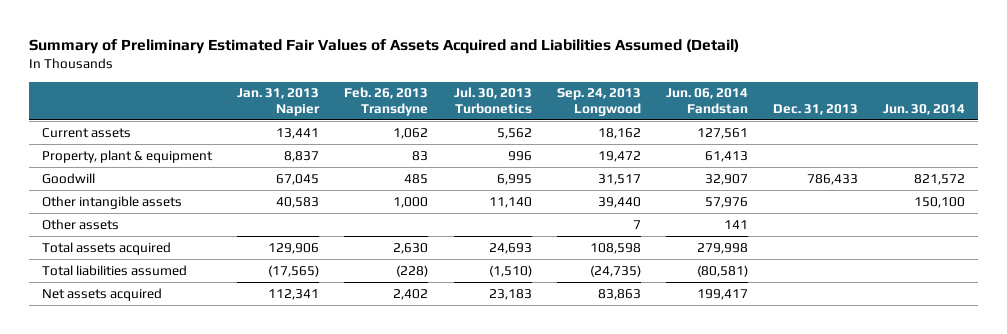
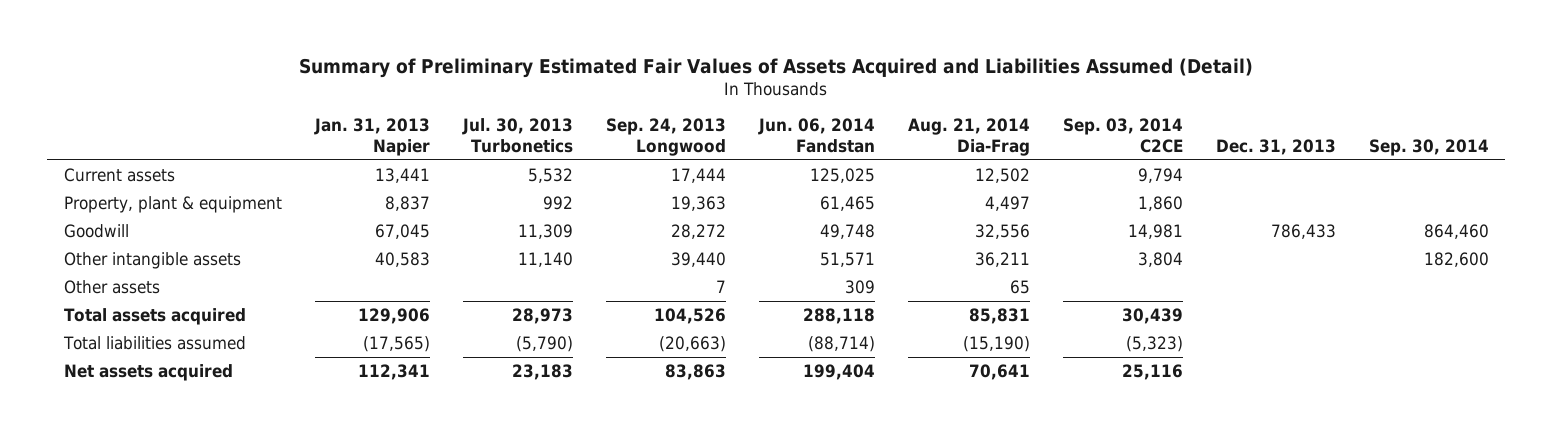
- | Jan. 31, 2013 Napier | Feb. 26, 2013 Transdyne | Jul. 30, 2013 Turbonetics | Sep. 24, 2013 Longwood | Jun. 06, 2014 Fandstan | Dec. 31, 2013 | Jun. 30, 2014
+ | Jan. 31, 2013 Napier | Jul. 30, 2013 Turbonetics | Sep. 24, 2013 Longwood | Jun. 06, 2014 Fandstan | Aug. 21, 2014 Dia-Frag | Sep. 03, 2014 C2CE | Dec. 31, 2013 | Sep. 30, 2014
- Current assets | 13,441 | 1,062 | 5,562 | 18,162 | 127,561 | |
- Property, plant & equipment | 8,837 | 83 | 996 | 19,472 | 61,413 | |
- Goodwill | 67,045 | 485 | 6,995 | 31,517 | 32,907 | 786,433 | 821,572
- Other intangible assets | 40,583 | 1,000 | 11,140 | 39,440 | 57,976 | | 150,100
- Other assets | | | | 7 | 141 | |
- Total assets acquired | 129,906 | 2,630 | 24,693 | 108,598 | 279,998 | |
- Total liabilities assumed | (17,565) | (228) | (1,510) | (24,735) | (80,581) | |
- Net assets acquired | 112,341 | 2,402 | 23,183 | 83,863 | 199,417 | |
+ Current assets | 13,441 | 5,532 | 17,444 | 125,025 | 12,502 | 9,794 | |
+ Property, plant & equipment | 8,837 | 992 | 19,363 | 61,465 | 4,497 | 1,860 | |
+ Goodwill | 67,045 | 11,309 | 28,272 | 49,748 | 32,556 | 14,981 | 786,433 | 864,460
+ Other intangible assets | 40,583 | 11,140 | 39,440 | 51,571 | 36,211 | 3,804 | | 182,600
+ Other assets | | | 7 | 309 | 65 | | |
+ Total assets acquired | 129,906 | 28,973 | 104,526 | 288,118 | 85,831 | 30,439 | |
+ Total liabilities assumed | (17,565) | (5,790) | (20,663) | (88,714) | (15,190) | (5,323) | |
+ Net assets acquired | 112,341 | 23,183 | 83,863 | 199,404 | 70,641 | 25,116 | |

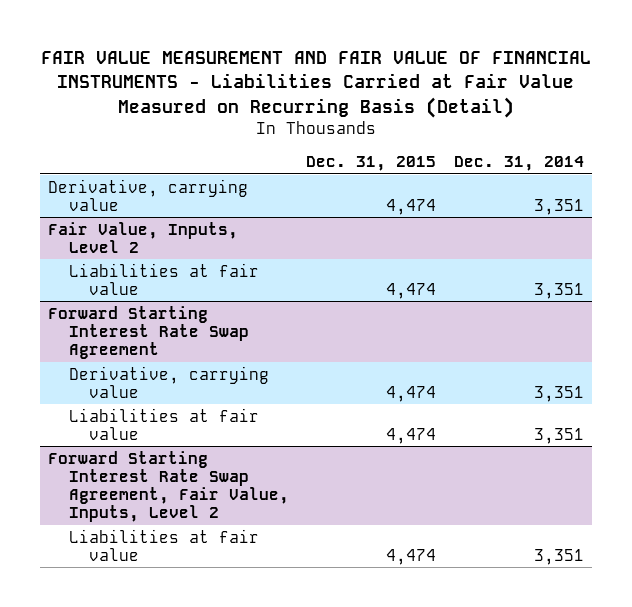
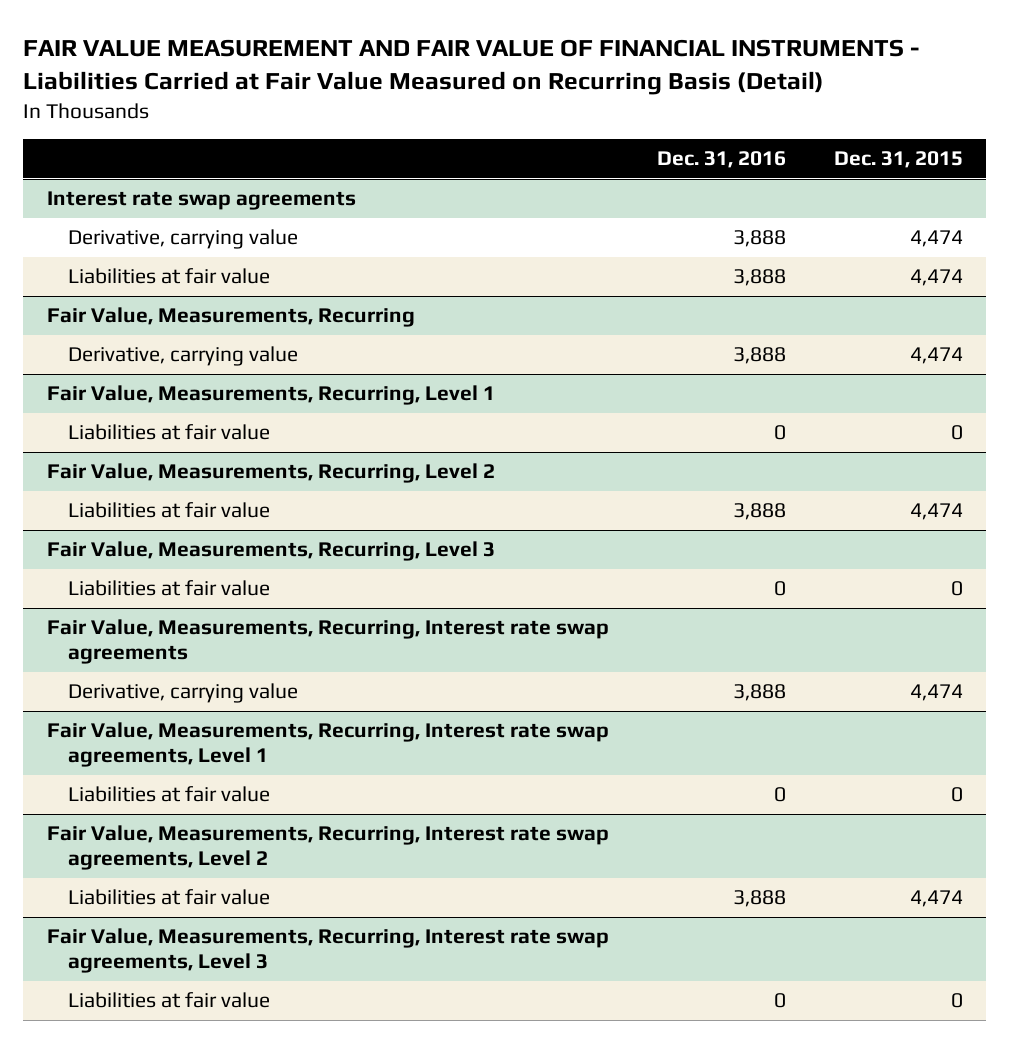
- | Dec. 31, 2015 | Dec. 31, 2014
+ | Dec. 31, 2016 | Dec. 31, 2015
+ Interest rate swap agreements
- Fair Value, Inputs, Level 2
- Forward Starting Interest Rate Swap Agreement
+ Fair Value, Measurements, Recurring
+ Fair Value, Measurements, Recurring, Level 1
+ Liabilities at fair value | 0 | 0
+ Fair Value, Measurements, Recurring, Level 2
- Forward Starting Interest Rate Swap Agreement, Fair Value, Inputs, Level 2
+ Fair Value, Measurements, Recurring, Level 3
+ Liabilities at fair value | 0 | 0
+ Fair Value, Measurements, Recurring, Interest rate swap agreements
+ Derivative, carrying value | 3,888 | 4,474
+ Fair Value, Measurements, Recurring, Interest rate swap agreements, Level 1
+ Liabilities at fair value | 0 | 0
+ Fair Value, Measurements, Recurring, Interest rate swap agreements, Level 2
+ Fair Value, Measurements, Recurring, Interest rate swap agreements, Level 3
+ Liabilities at fair value | 0 | 0

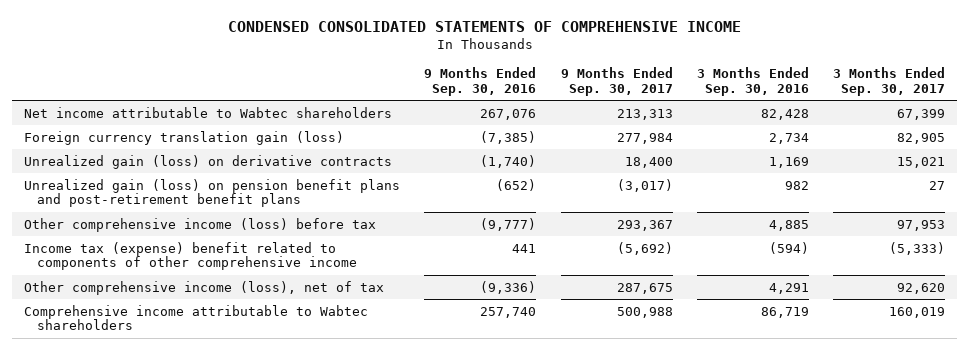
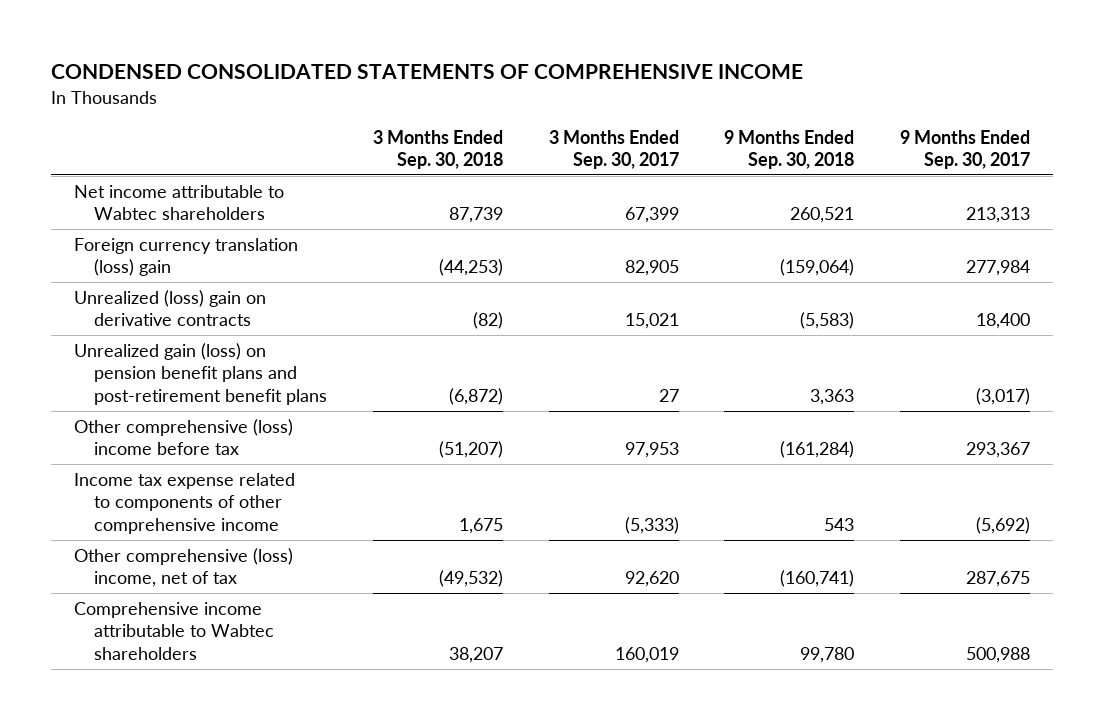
- | 9 Months Ended Sep. 30, 2016 | 9 Months Ended Sep. 30, 2017 | 3 Months Ended Sep. 30, 2016 | 3 Months Ended Sep. 30, 2017
+ | 3 Months Ended Sep. 30, 2018 | 3 Months Ended Sep. 30, 2017 | 9 Months Ended Sep. 30, 2018 | 9 Months Ended Sep. 30, 2017
- Foreign currency translation gain (loss) | (7,385) | 277,984 | 2,734 | 82,905
- Unrealized gain (loss) on derivative contracts | (1,740) | 18,400 | 1,169 | 15,021
+ Foreign currency translation (loss) gain | (44,253) | 82,905 | (159,064) | 277,984
+ Unrealized (loss) gain on derivative contracts | (82) | 15,021 | (5,583) | 18,400
- Other comprehensive income (loss) before tax | (9,777) | 293,367 | 4,885 | 97,953
- Income tax (expense) benefit related to components of other comprehensive income | 441 | (5,692) | (594) | (5,333)
- Other comprehensive income (loss), net of tax | (9,336) | 287,675 | 4,291 | 92,620
+ Other comprehensive (loss) income before tax | (51,207) | 97,953 | (161,284) | 293,367
+ Income tax expense related to components of other comprehensive income | 1,675 | (5,333) | 543 | (5,692)
+ Other comprehensive (loss) income, net of tax | (49,532) | 92,620 | (160,741) | 287,675

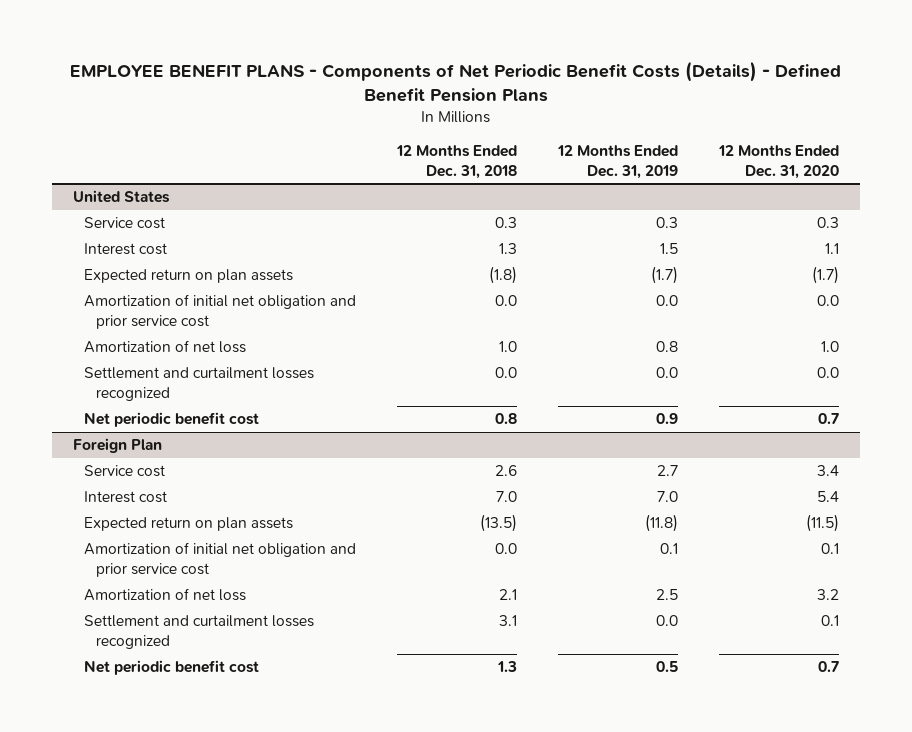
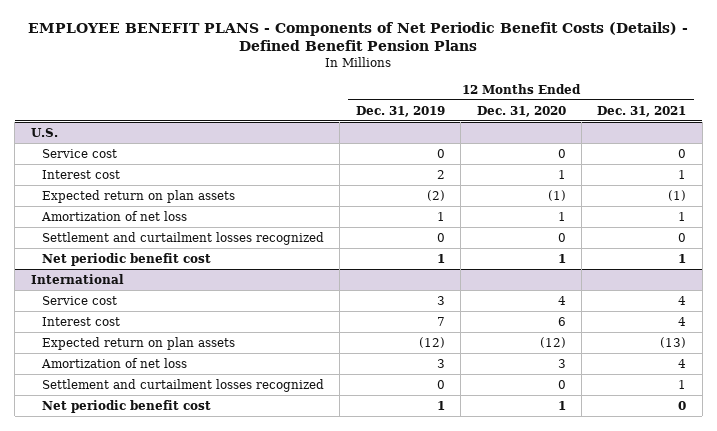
- | 12 Months Ended Dec. 31, 2018 | 12 Months Ended Dec. 31, 2019 | 12 Months Ended Dec. 31, 2020
+ | 12 Months Ended Dec. 31, 2019 | 12 Months Ended Dec. 31, 2020 | 12 Months Ended Dec. 31, 2021
- United States
- Service cost | 0.3 | 0.3 | 0.3
- Interest cost | 1.3 | 1.5 | 1.1
- Expected return on plan assets | (1.8) | (1.7) | (1.7)
- Amortization of initial net obligation and prior service cost | 0.0 | 0.0 | 0.0
- Amortization of net loss | 1.0 | 0.8 | 1.0
- Settlement and curtailment losses recognized | 0.0 | 0.0 | 0.0
- Net periodic benefit cost | 0.8 | 0.9 | 0.7
- Foreign Plan
- Service cost | 2.6 | 2.7 | 3.4
- Interest cost | 7.0 | 7.0 | 5.4
- Expected return on plan assets | (13.5) | (11.8) | (11.5)
- Amortization of initial net obligation and prior service cost | 0.0 | 0.1 | 0.1
- Amortization of net loss | 2.1 | 2.5 | 3.2
- Settlement and curtailment losses recognized | 3.1 | 0.0 | 0.1
- Net periodic benefit cost | 1.3 | 0.5 | 0.7
+ U.S.
+ Service cost | 0 | 0 | 0
+ Interest cost | 2 | 1 | 1
+ Expected return on plan assets | (2) | (1) | (1)
+ Amortization of net loss | 1 | 1 | 1
+ Settlement and curtailment losses recognized | 0 | 0 | 0
+ Net periodic benefit cost | 1 | 1 | 1
+ International
+ Service cost | 3 | 4 | 4
+ Interest cost | 7 | 6 | 4
+ Expected return on plan assets | (12) | (12) | (13)
+ Amortization of net loss | 3 | 3 | 4
+ Settlement and curtailment losses recognized | 0 | 0 | 1
+ Net periodic benefit cost | 1 | 1 | 0

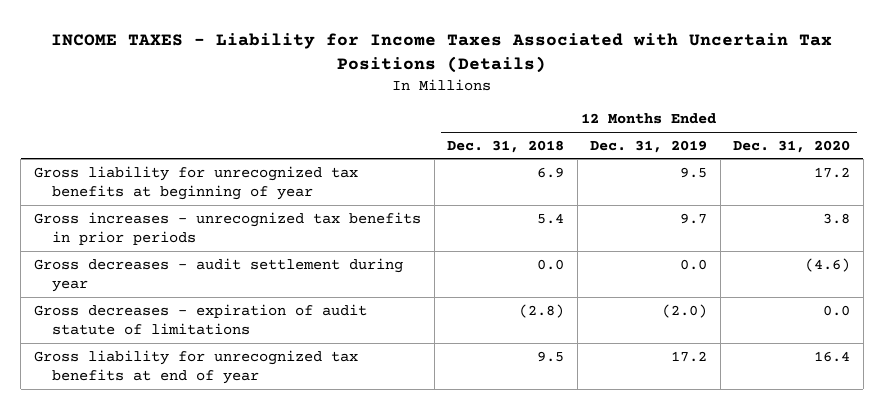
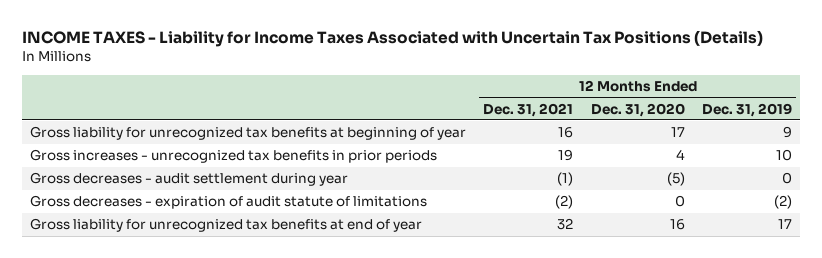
- | 12 Months Ended Dec. 31, 2018 | 12 Months Ended Dec. 31, 2019 | 12 Months Ended Dec. 31, 2020
+ | 12 Months Ended Dec. 31, 2021 | 12 Months Ended Dec. 31, 2020 | 12 Months Ended Dec. 31, 2019
- Gross liability for unrecognized tax benefits at beginning of year | 6.9 | 9.5 | 17.2
- Gross increases - unrecognized tax benefits in prior periods | 5.4 | 9.7 | 3.8
- Gross decreases - audit settlement during year | 0.0 | 0.0 | (4.6)
- Gross decreases - expiration of audit statute of limitations | (2.8) | (2.0) | 0.0
- Gross liability for unrecognized tax benefits at end of year | 9.5 | 17.2 | 16.4
+ Gross liability for unrecognized tax benefits at beginning of year | 16 | 17 | 9
+ Gross increases - unrecognized tax benefits in prior periods | 19 | 4 | 10
+ Gross decreases - audit settlement during year | (1) | (5) | 0
+ Gross decreases - expiration of audit statute of limitations | (2) | 0 | (2)
+ Gross liability for unrecognized tax benefits at end of year | 32 | 16 | 17

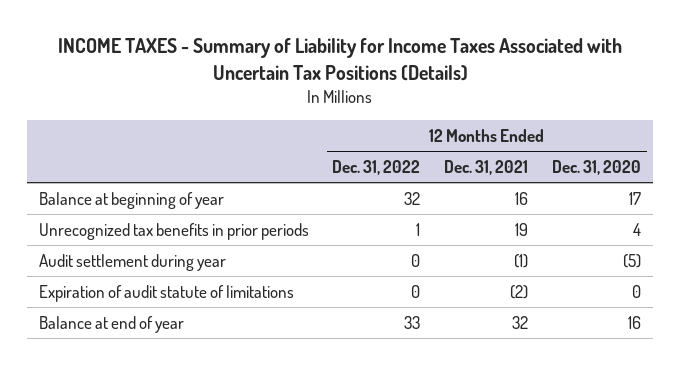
- INCOME TAXES - Liability for Income Taxes Associated with Uncertain Tax Positions (Details)
+ INCOME TAXES - Summary of Liability for Income Taxes Associated with Uncertain Tax Positions (Details)
- | 12 Months Ended Dec. 31, 2021 | 12 Months Ended Dec. 31, 2020 | 12 Months Ended Dec. 31, 2019
+ | 12 Months Ended Dec. 31, 2022 | 12 Months Ended Dec. 31, 2021 | 12 Months Ended Dec. 31, 2020
- Gross liability for unrecognized tax benefits at beginning of year | 16 | 17 | 9
- Gross increases - unrecognized tax benefits in prior periods | 19 | 4 | 10
- Gross decreases - audit settlement during year | (1) | (5) | 0
- Gross decreases - expiration of audit statute of limitations | (2) | 0 | (2)
- Gross liability for unrecognized tax benefits at end of year | 32 | 16 | 17
+ Balance at beginning of year | 32 | 16 | 17
+ Unrecognized tax benefits in prior periods | 1 | 19 | 4
+ Audit settlement during year | 0 | (1) | (5)
+ Expiration of audit statute of limitations | 0 | (2) | 0
+ Balance at end of year | 33 | 32 | 16

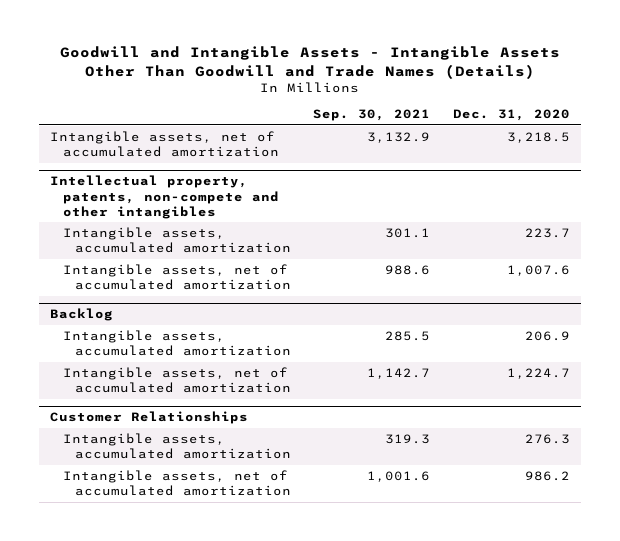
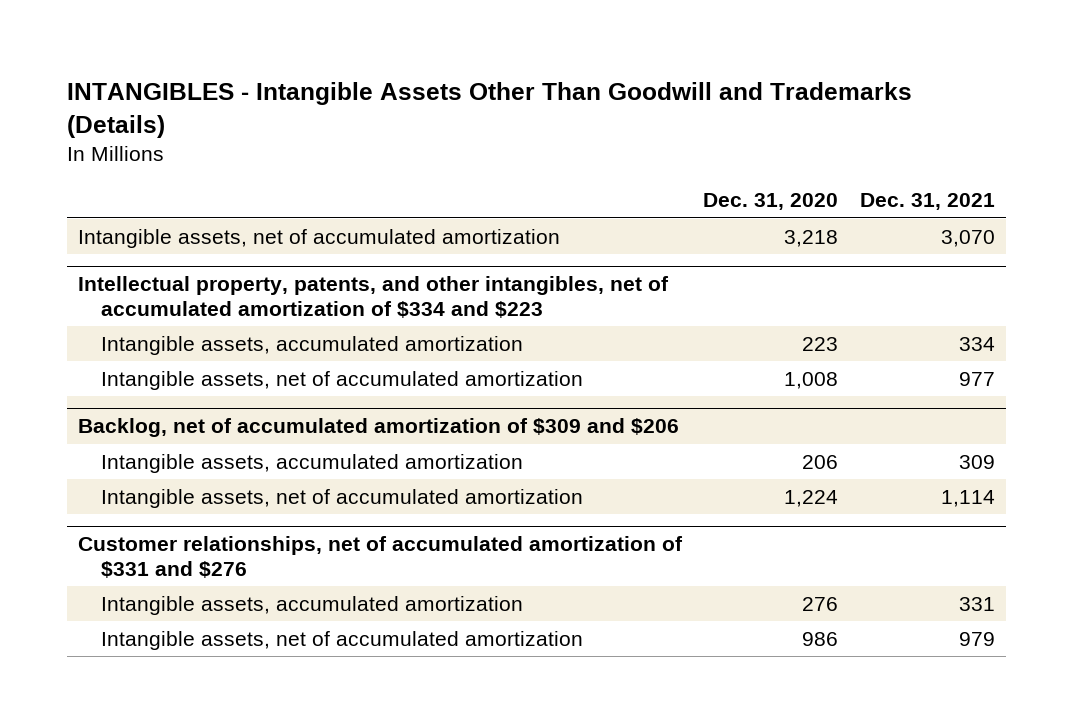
- Goodwill and Intangible Assets - Intangible Assets Other Than Goodwill and Trade Names (Details)
+ INTANGIBLES - Intangible Assets Other Than Goodwill and Trademarks (Details)
- | Sep. 30, 2021 | Dec. 31, 2020
+ | Dec. 31, 2020 | Dec. 31, 2021
- Intangible assets, net of accumulated amortization | 3,132.9 | 3,218.5
- Intellectual property, patents, non-compete and other intangibles
- Intangible assets, accumulated amortization | 301.1 | 223.7
- Intangible assets, net of accumulated amortization | 988.6 | 1,007.6
- Backlog
- Intangible assets, accumulated amortization | 285.5 | 206.9
- Intangible assets, net of accumulated amortization | 1,142.7 | 1,224.7
- Customer Relationships
- Intangible assets, accumulated amortization | 319.3 | 276.3
- Intangible assets, net of accumulated amortization | 1,001.6 | 986.2
+ Intangible assets, net of accumulated amortization | 3,218 | 3,070
+ Intellectual property, patents, and other intangibles, net of accumulated amortization of $334 and $223
+ Intangible assets, accumulated amortization | 223 | 334
+ Intangible assets, net of accumulated amortization | 1,008 | 977
+ Backlog, net of accumulated amortization of $309 and $206
+ Intangible assets, accumulated amortization | 206 | 309
+ Intangible assets, net of accumulated amortization | 1,224 | 1,114
+ Customer relationships, net of accumulated amortization of $331 and $276
+ Intangible assets, accumulated amortization | 276 | 331
+ Intangible assets, net of accumulated amortization | 986 | 979

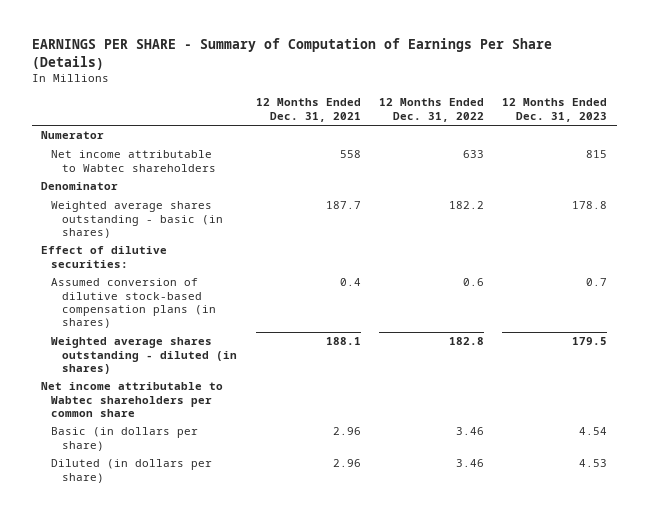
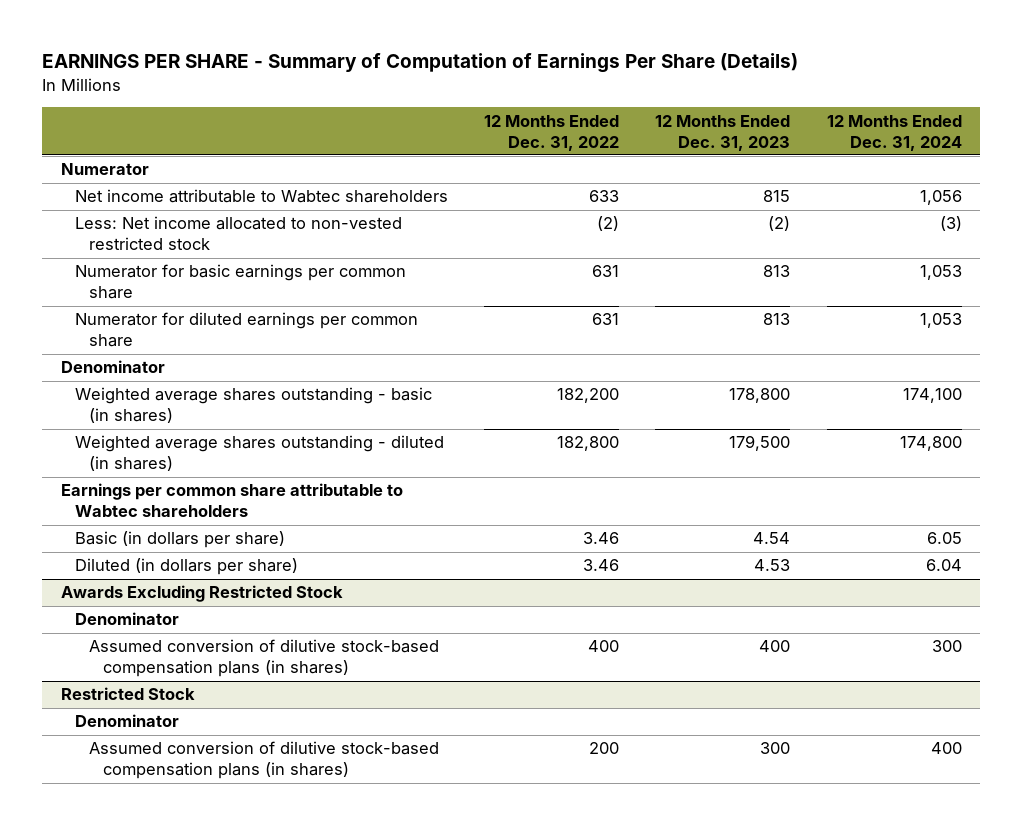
- | 12 Months Ended Dec. 31, 2021 | 12 Months Ended Dec. 31, 2022 | 12 Months Ended Dec. 31, 2023
+ | 12 Months Ended Dec. 31, 2022 | 12 Months Ended Dec. 31, 2023 | 12 Months Ended Dec. 31, 2024
+ Less: Net income allocated to non-vested restricted stock | (2) | (2) | (3)
+ Numerator for basic earnings per common share | 631 | 813 | 1,053
+ Numerator for diluted earnings per common share | 631 | 813 | 1,053
- Weighted average shares outstanding - basic (in shares) | 187.7 | 182.2 | 178.8
- Effect of dilutive securities:
- Assumed conversion of dilutive stock-based compensation plans (in shares) | 0.4 | 0.6 | 0.7
- Weighted average shares outstanding - diluted (in shares) | 188.1 | 182.8 | 179.5
- Net income attributable to Wabtec shareholders per common share
+ Weighted average shares outstanding - basic (in shares) | 182,200 | 178,800 | 174,100
+ Weighted average shares outstanding - diluted (in shares) | 182,800 | 179,500 | 174,800
+ Earnings per common share attributable to Wabtec shareholders
+ Awards Excluding Restricted Stock
+ Denominator
+ Assumed conversion of dilutive stock-based compensation plans (in shares) | 400 | 400 | 300
+ Restricted Stock
+ Denominator
+ Assumed conversion of dilutive stock-based compensation plans (in shares) | 200 | 300 | 400

